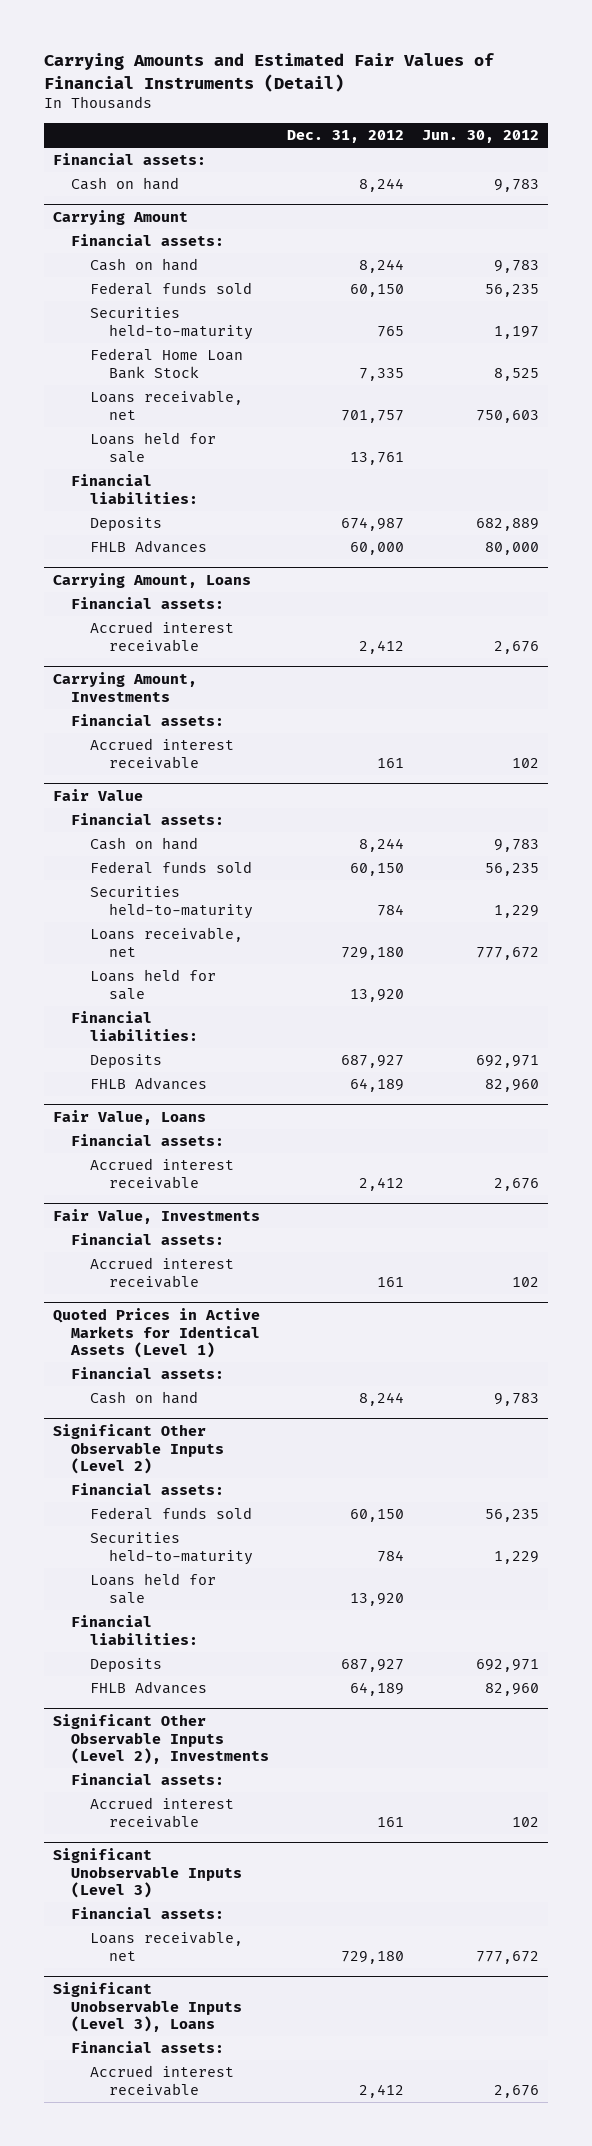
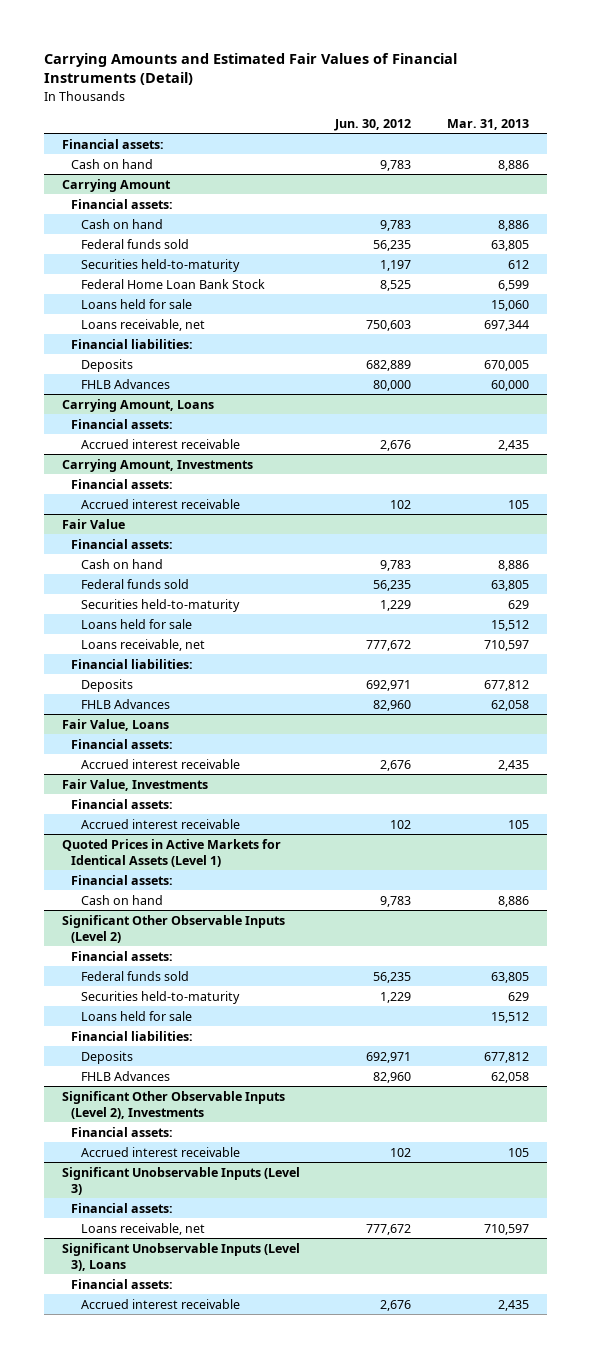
- | Dec. 31, 2012 | Jun. 30, 2012
+ | Jun. 30, 2012 | Mar. 31, 2013
@ Carrying Amount
moved down: Loans receivable, net | 750,603 | 697,344
@ Fair Value
moved down: Loans receivable, net | 777,672 | 710,597

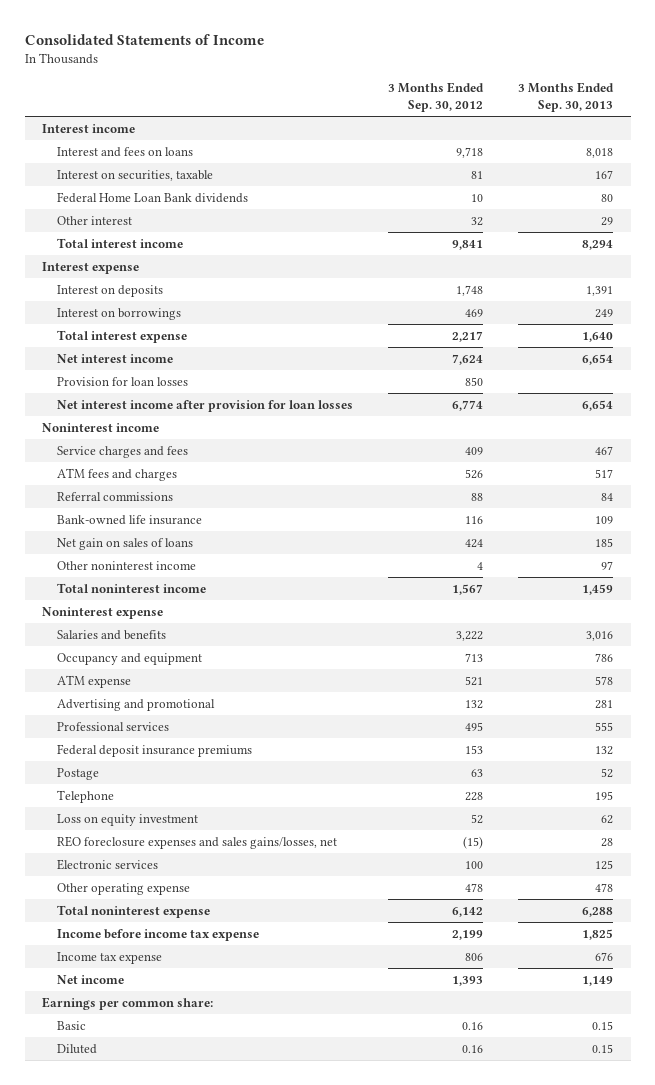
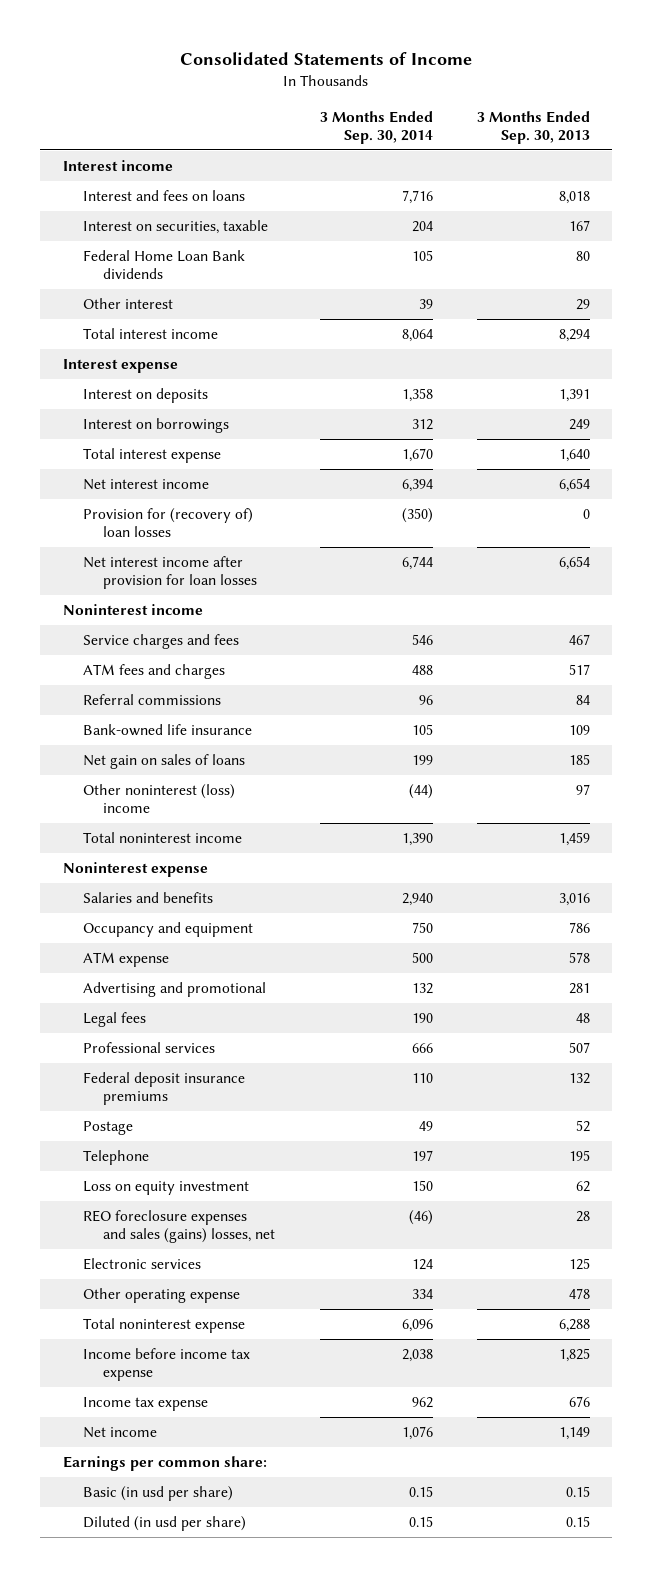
- | 3 Months Ended Sep. 30, 2012 | 3 Months Ended Sep. 30, 2013
+ | 3 Months Ended Sep. 30, 2014 | 3 Months Ended Sep. 30, 2013
- Provision for loan losses | 850 |
+ Provision for (recovery of) loan losses | (350) | 0
- Other noninterest income | 4 | 97
+ Other noninterest (loss) income | (44) | 97
- Professional services | 495 | 555
+ Legal fees | 190 | 48
+ Professional services | 666 | 507
- REO foreclosure expenses and sales gains/losses, net | (15) | 28
+ REO foreclosure expenses and sales (gains) losses, net | (46) | 28
- Basic | 0.16 | 0.15
- Diluted | 0.16 | 0.15
+ Basic (in usd per share) | 0.15 | 0.15
+ Diluted (in usd per share) | 0.15 | 0.15

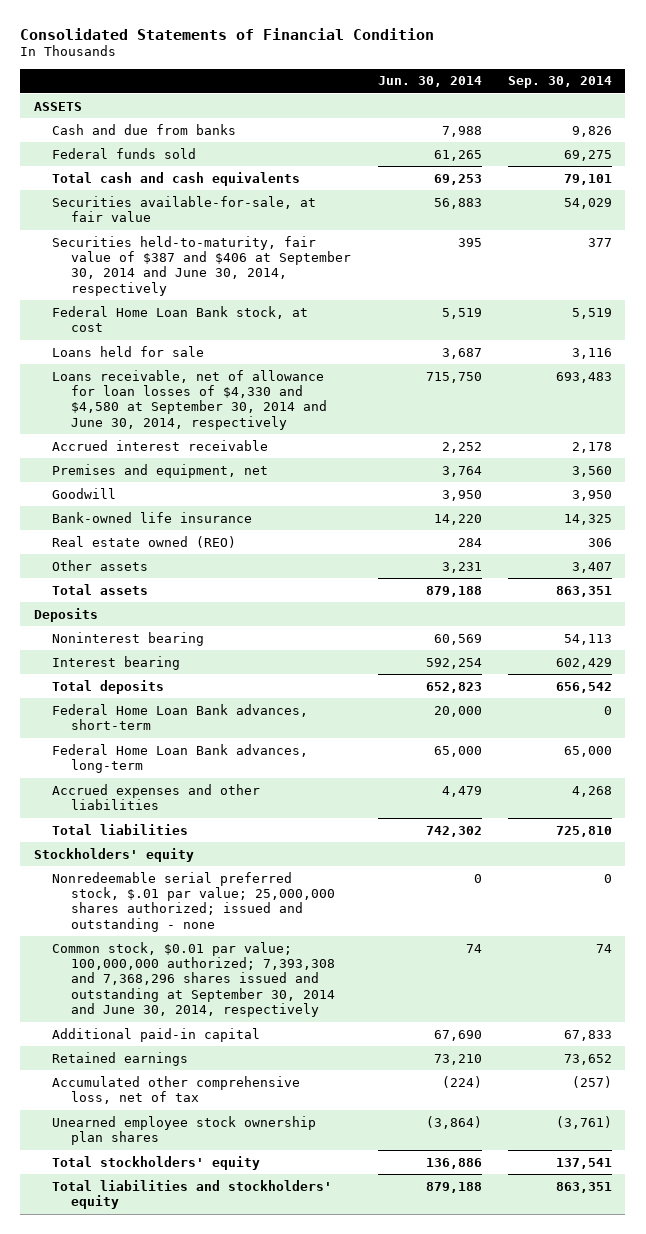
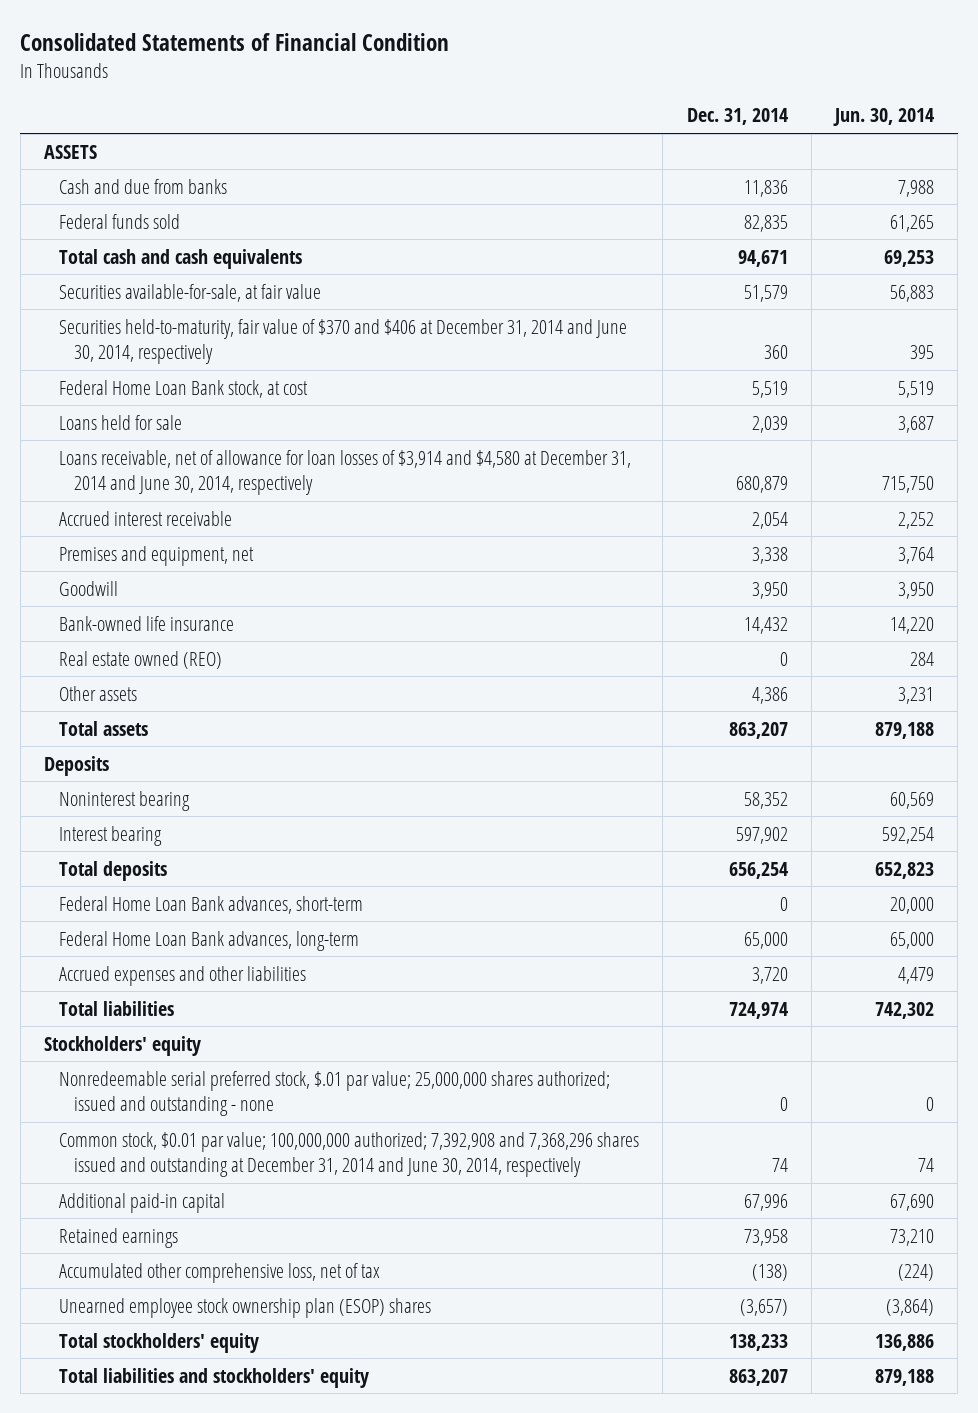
- | Jun. 30, 2014 | Sep. 30, 2014
+ | Dec. 31, 2014 | Jun. 30, 2014
- Securities held-to-maturity, fair value of $387 and $406 at September 30, 2014 and June 30, 2014, respectively | 395 | 377
+ Securities held-to-maturity, fair value of $370 and $406 at December 31, 2014 and June 30, 2014, respectively | 360 | 395
- Loans receivable, net of allowance for loan losses of $4,330 and $4,580 at September 30, 2014 and June 30, 2014, respectively | 715,750 | 693,483
+ Loans receivable, net of allowance for loan losses of $3,914 and $4,580 at December 31, 2014 and June 30, 2014, respectively | 680,879 | 715,750
- Common stock, $0.01 par value; 100,000,000 authorized; 7,393,308 and 7,368,296 shares issued and outstanding at September 30, 2014 and June 30, 2014, respectively | 74 | 74
+ Common stock, $0.01 par value; 100,000,000 authorized; 7,392,908 and 7,368,296 shares issued and outstanding at December 31, 2014 and June 30, 2014, respectively | 74 | 74
- Unearned employee stock ownership plan shares | (3,864) | (3,761)
+ Unearned employee stock ownership plan (ESOP) shares | (3,657) | (3,864)

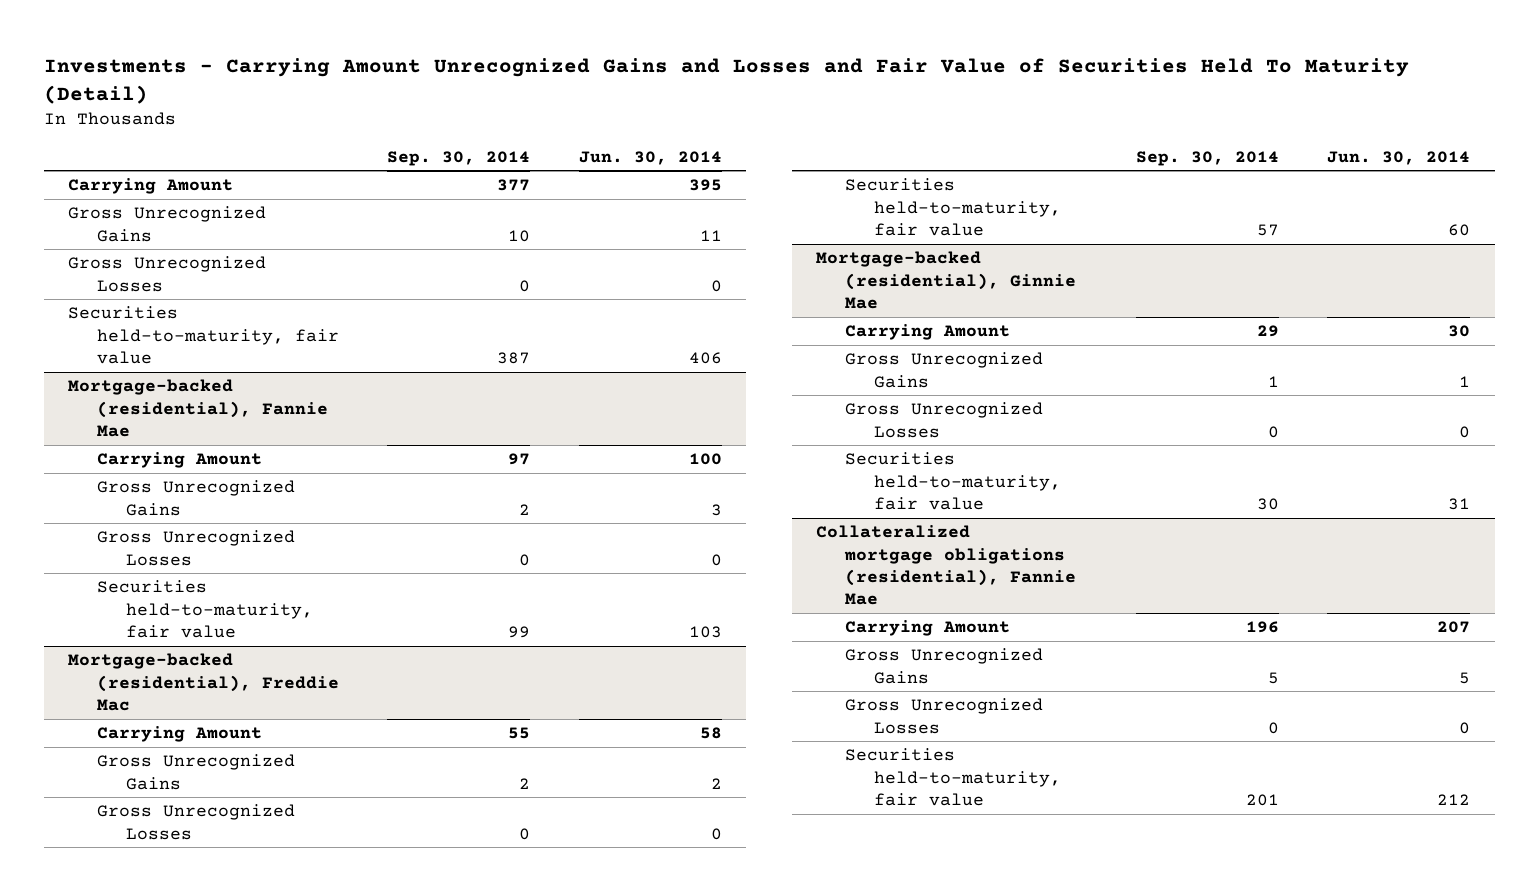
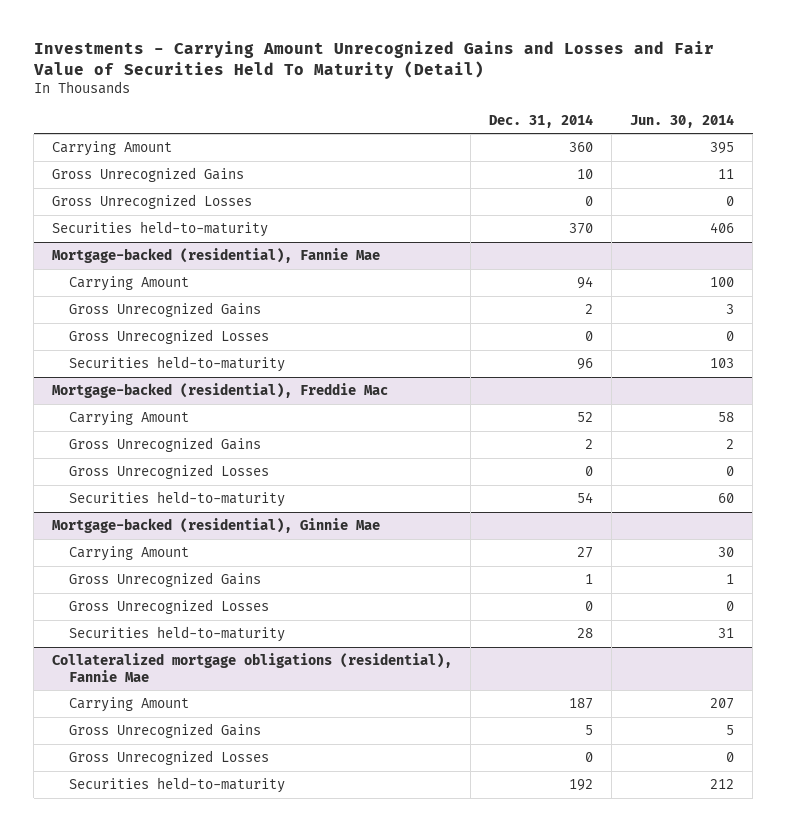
- | Sep. 30, 2014 | Jun. 30, 2014
+ | Dec. 31, 2014 | Jun. 30, 2014
- Securities held-to-maturity, fair value | 387 | 406
+ Securities held-to-maturity | 370 | 406
@ Mortgage-backed (residential), Fannie Mae
- Securities held-to-maturity, fair value | 99 | 103
+ Securities held-to-maturity | 96 | 103
@ Mortgage-backed (residential), Freddie Mac
- Securities held-to-maturity, fair value | 57 | 60
+ Securities held-to-maturity | 54 | 60
@ Mortgage-backed (residential), Ginnie Mae
- Securities held-to-maturity, fair value | 30 | 31
+ Securities held-to-maturity | 28 | 31
@ Collateralized mortgage obligations (residential), Fannie Mae
- Securities held-to-maturity, fair value | 201 | 212
+ Securities held-to-maturity | 192 | 212

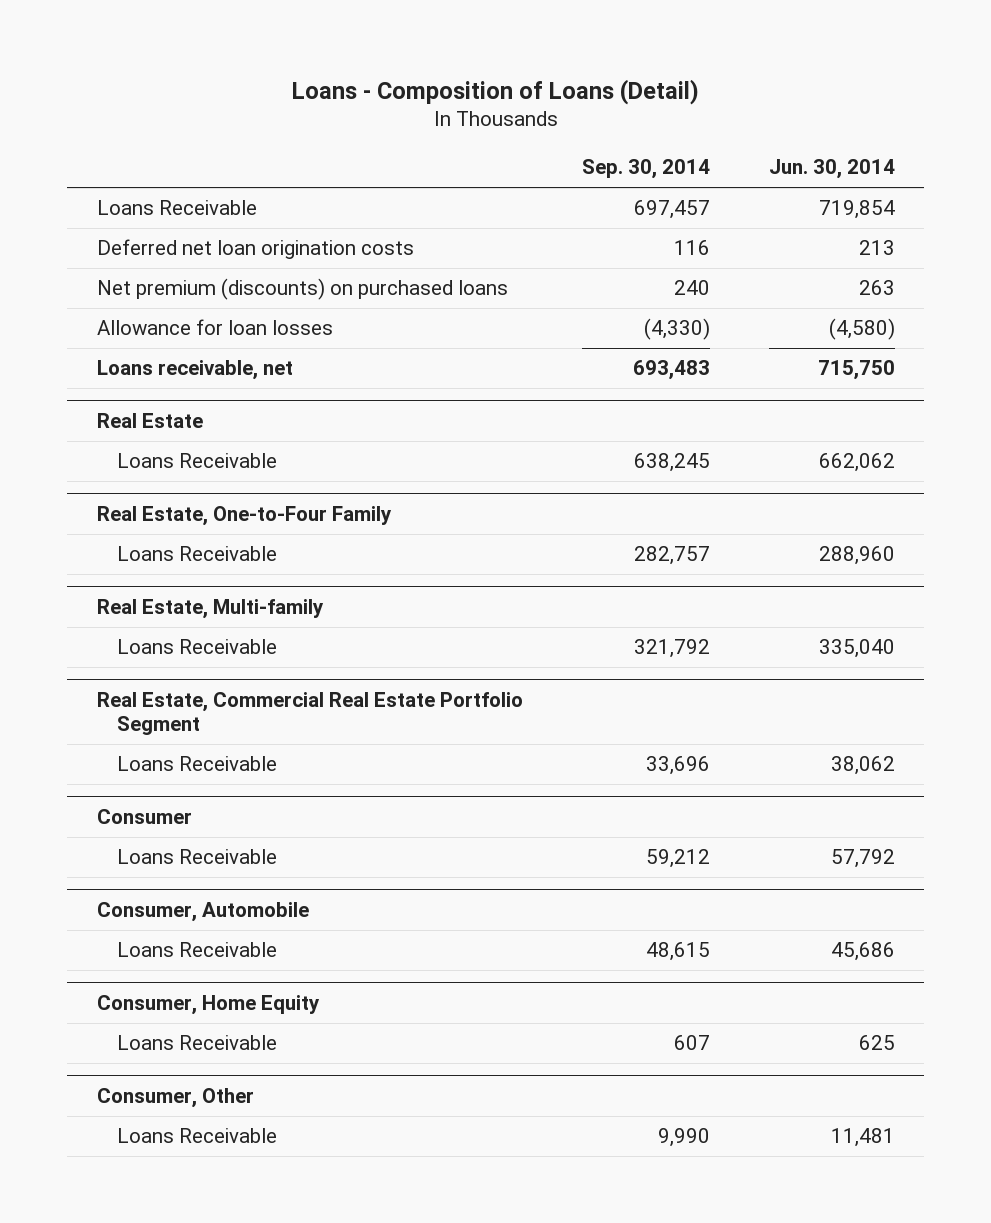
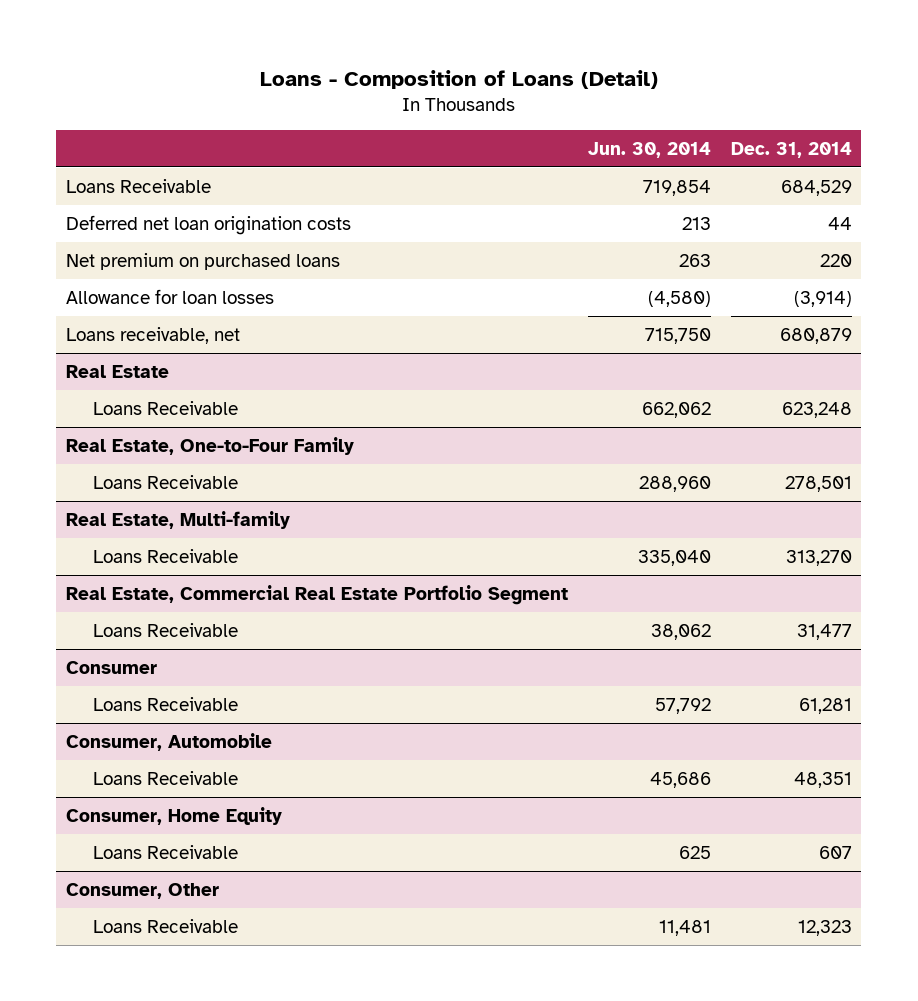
- | Sep. 30, 2014 | Jun. 30, 2014
+ | Jun. 30, 2014 | Dec. 31, 2014
- Net premium (discounts) on purchased loans | 240 | 263
+ Net premium on purchased loans | 263 | 220

